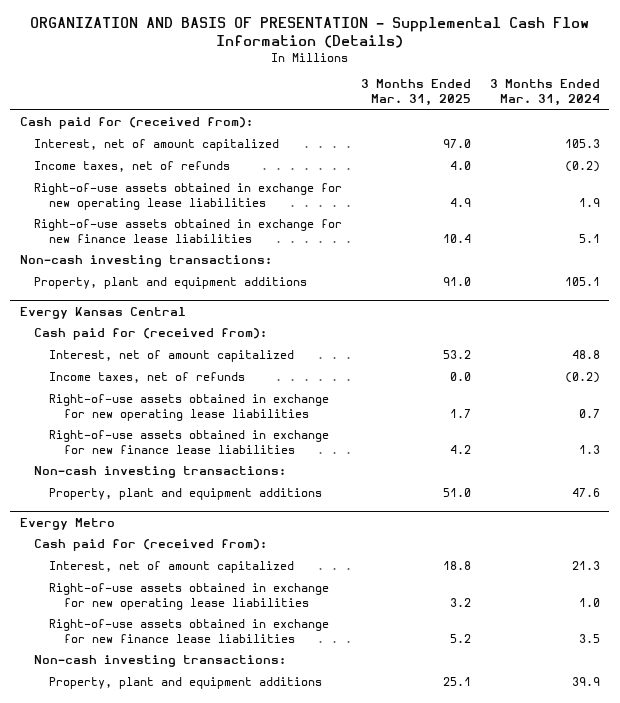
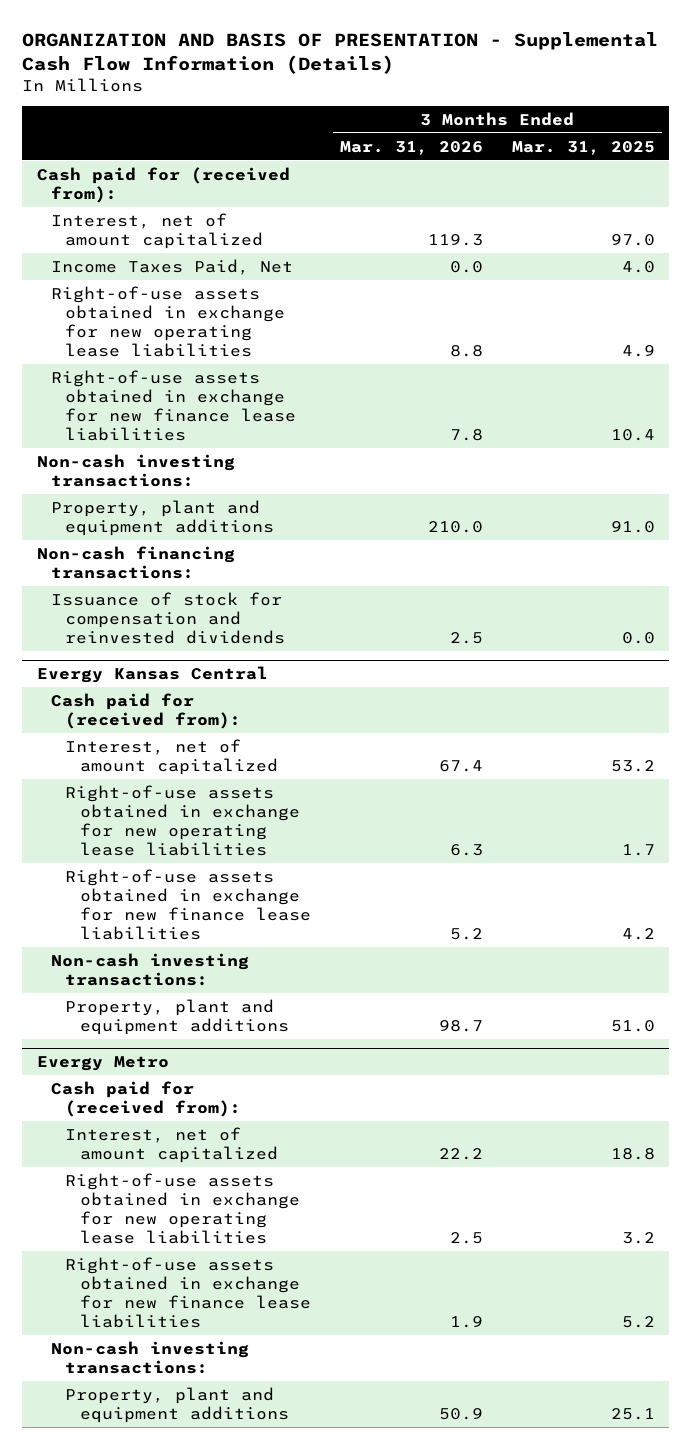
- | 3 Months Ended Mar. 31, 2025 | 3 Months Ended Mar. 31, 2024
+ | 3 Months Ended Mar. 31, 2026 | 3 Months Ended Mar. 31, 2025
- Income taxes, net of refunds | 4.0 | (0.2)
+ Income Taxes Paid, Net | 0.0 | 4.0
+ Non-cash financing transactions:
+ Issuance of stock for compensation and reinvested dividends | 2.5 | 0.0
@ Evergy Kansas Central
- Income taxes, net of refunds | 0.0 | (0.2)

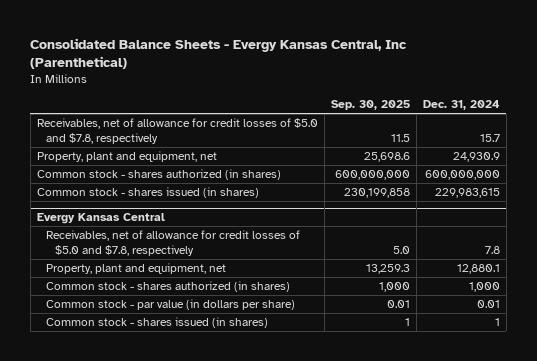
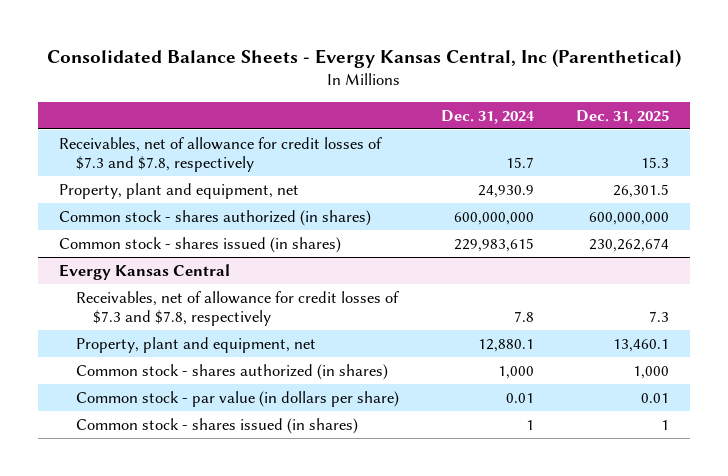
- | Sep. 30, 2025 | Dec. 31, 2024
+ | Dec. 31, 2024 | Dec. 31, 2025
- Receivables, net of allowance for credit losses of $5.0 and $7.8, respectively | 11.5 | 15.7
+ Receivables, net of allowance for credit losses of $7.3 and $7.8, respectively | 15.7 | 15.3
@ Evergy Kansas Central
- Receivables, net of allowance for credit losses of $5.0 and $7.8, respectively | 5.0 | 7.8
+ Receivables, net of allowance for credit losses of $7.3 and $7.8, respectively | 7.8 | 7.3

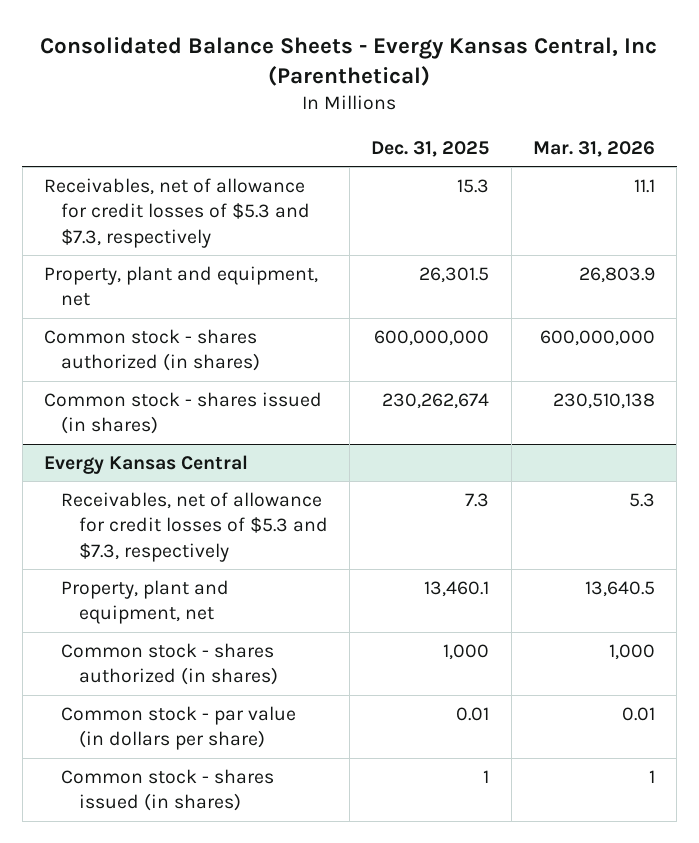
- | Dec. 31, 2024 | Dec. 31, 2025
+ | Dec. 31, 2025 | Mar. 31, 2026
- Receivables, net of allowance for credit losses of $7.3 and $7.8, respectively | 15.7 | 15.3
+ Receivables, net of allowance for credit losses of $5.3 and $7.3, respectively | 15.3 | 11.1
@ Evergy Kansas Central
- Receivables, net of allowance for credit losses of $7.3 and $7.8, respectively | 7.8 | 7.3
+ Receivables, net of allowance for credit losses of $5.3 and $7.3, respectively | 7.3 | 5.3

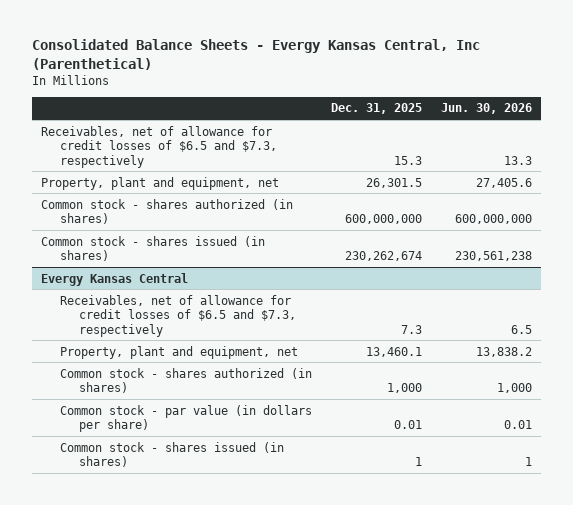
- | Dec. 31, 2025 | Mar. 31, 2026
+ | Dec. 31, 2025 | Jun. 30, 2026
- Receivables, net of allowance for credit losses of $5.3 and $7.3, respectively | 15.3 | 11.1
+ Receivables, net of allowance for credit losses of $6.5 and $7.3, respectively | 15.3 | 13.3
@ Evergy Kansas Central
- Receivables, net of allowance for credit losses of $5.3 and $7.3, respectively | 7.3 | 5.3
+ Receivables, net of allowance for credit losses of $6.5 and $7.3, respectively | 7.3 | 6.5

